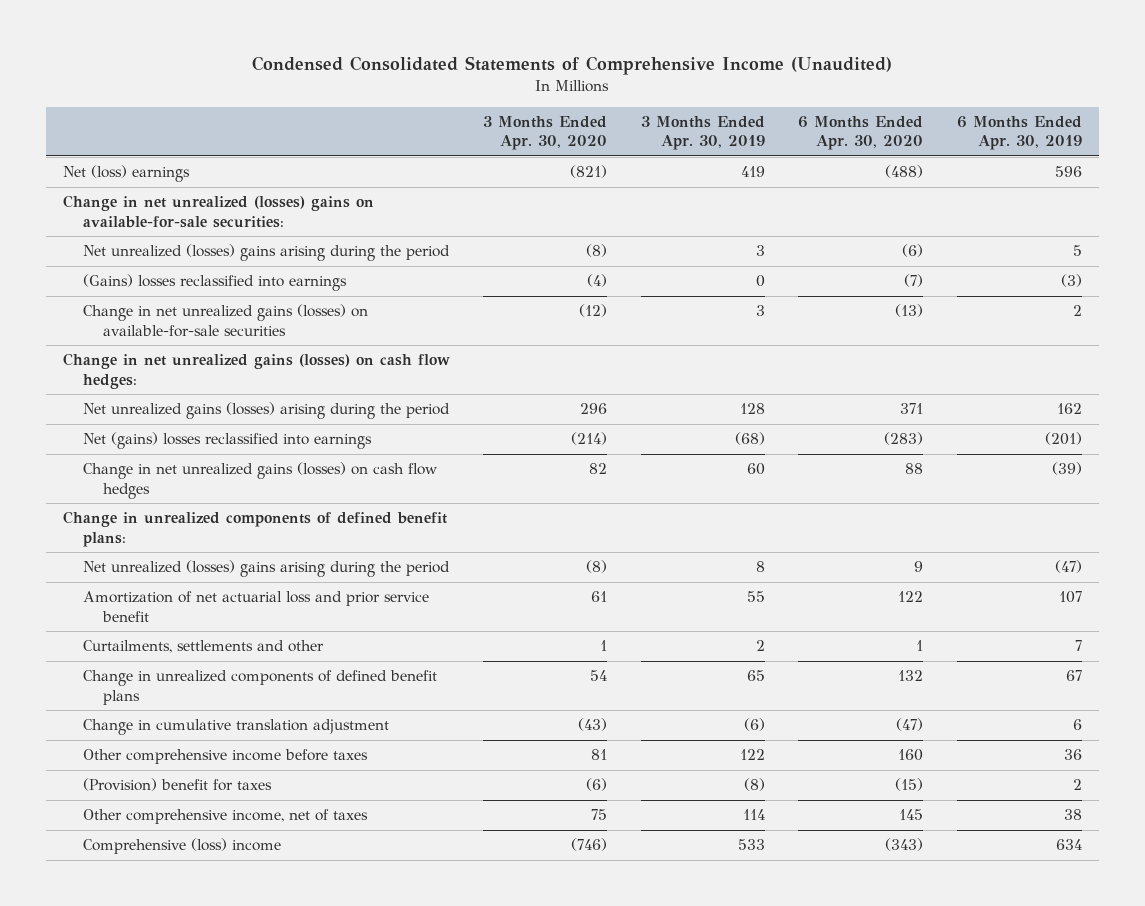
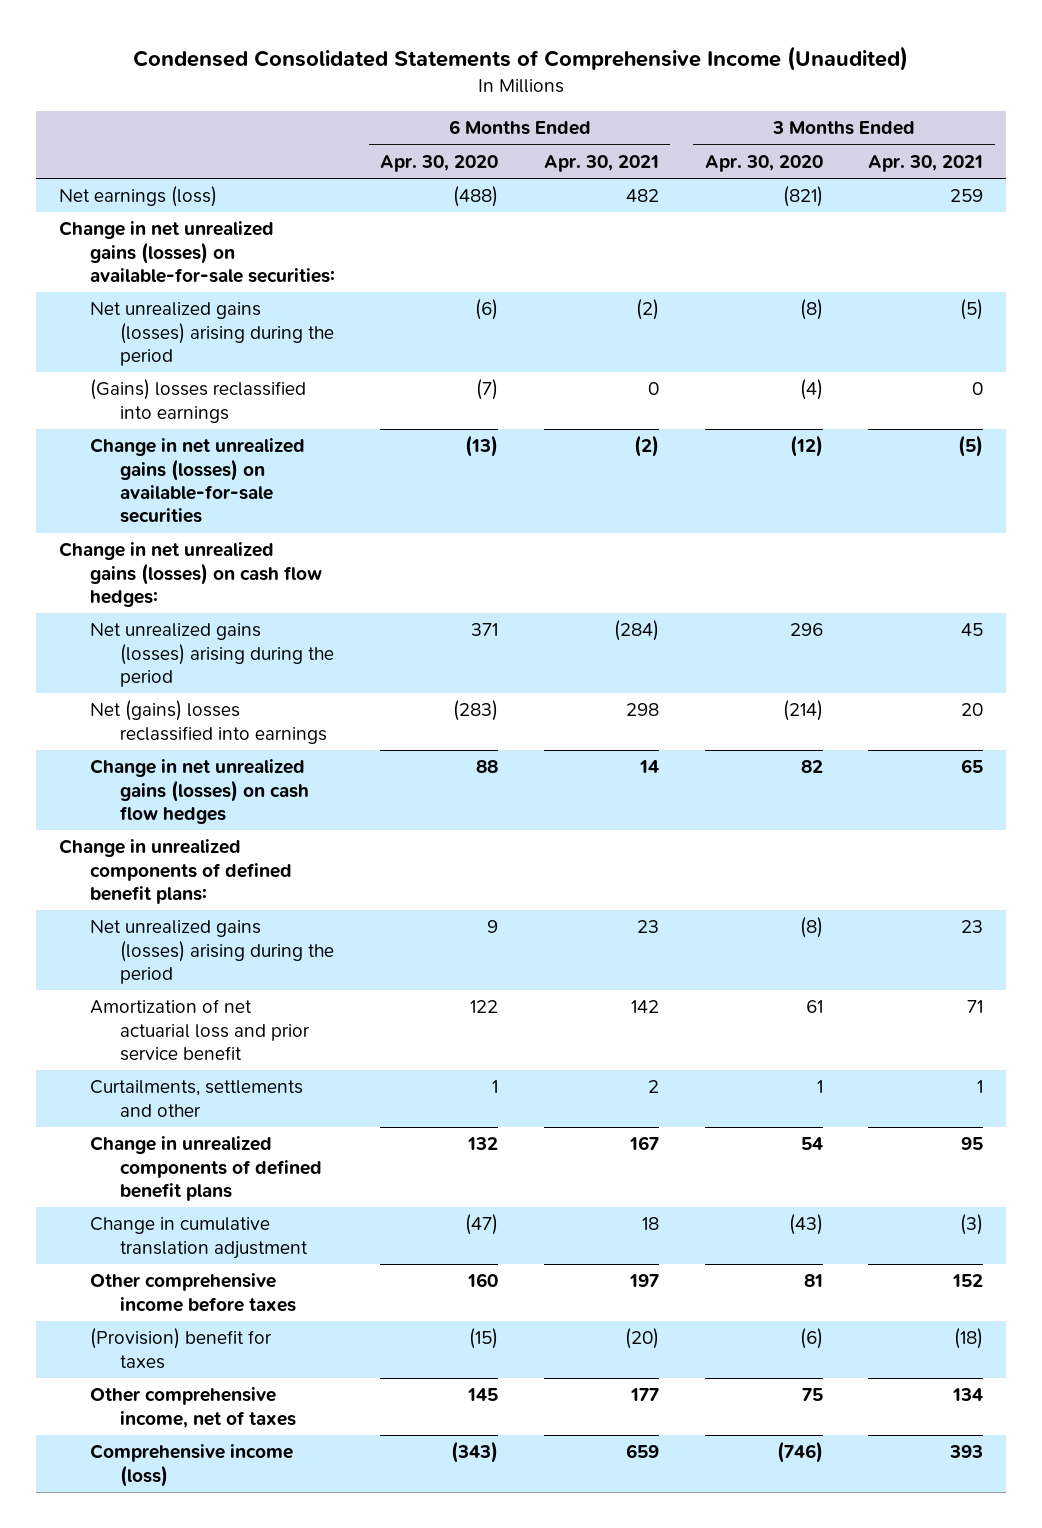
- | 3 Months Ended Apr. 30, 2020 | 3 Months Ended Apr. 30, 2019 | 6 Months Ended Apr. 30, 2020 | 6 Months Ended Apr. 30, 2019
+ | 6 Months Ended Apr. 30, 2020 | 6 Months Ended Apr. 30, 2021 | 3 Months Ended Apr. 30, 2020 | 3 Months Ended Apr. 30, 2021
- Net (loss) earnings | (821) | 419 | (488) | 596
- Change in net unrealized (losses) gains on available-for-sale securities:
- Net unrealized (losses) gains arising during the period | (8) | 3 | (6) | 5
+ Net earnings (loss) | (488) | 482 | (821) | 259
+ Change in net unrealized gains (losses) on available-for-sale securities:
+ Net unrealized gains (losses) arising during the period | (6) | (2) | (8) | (5)
- Net unrealized (losses) gains arising during the period | (8) | 8 | 9 | (47)
+ Net unrealized gains (losses) arising during the period | 9 | 23 | (8) | 23
- Comprehensive (loss) income | (746) | 533 | (343) | 634
+ Comprehensive income (loss) | (343) | 659 | (746) | 393

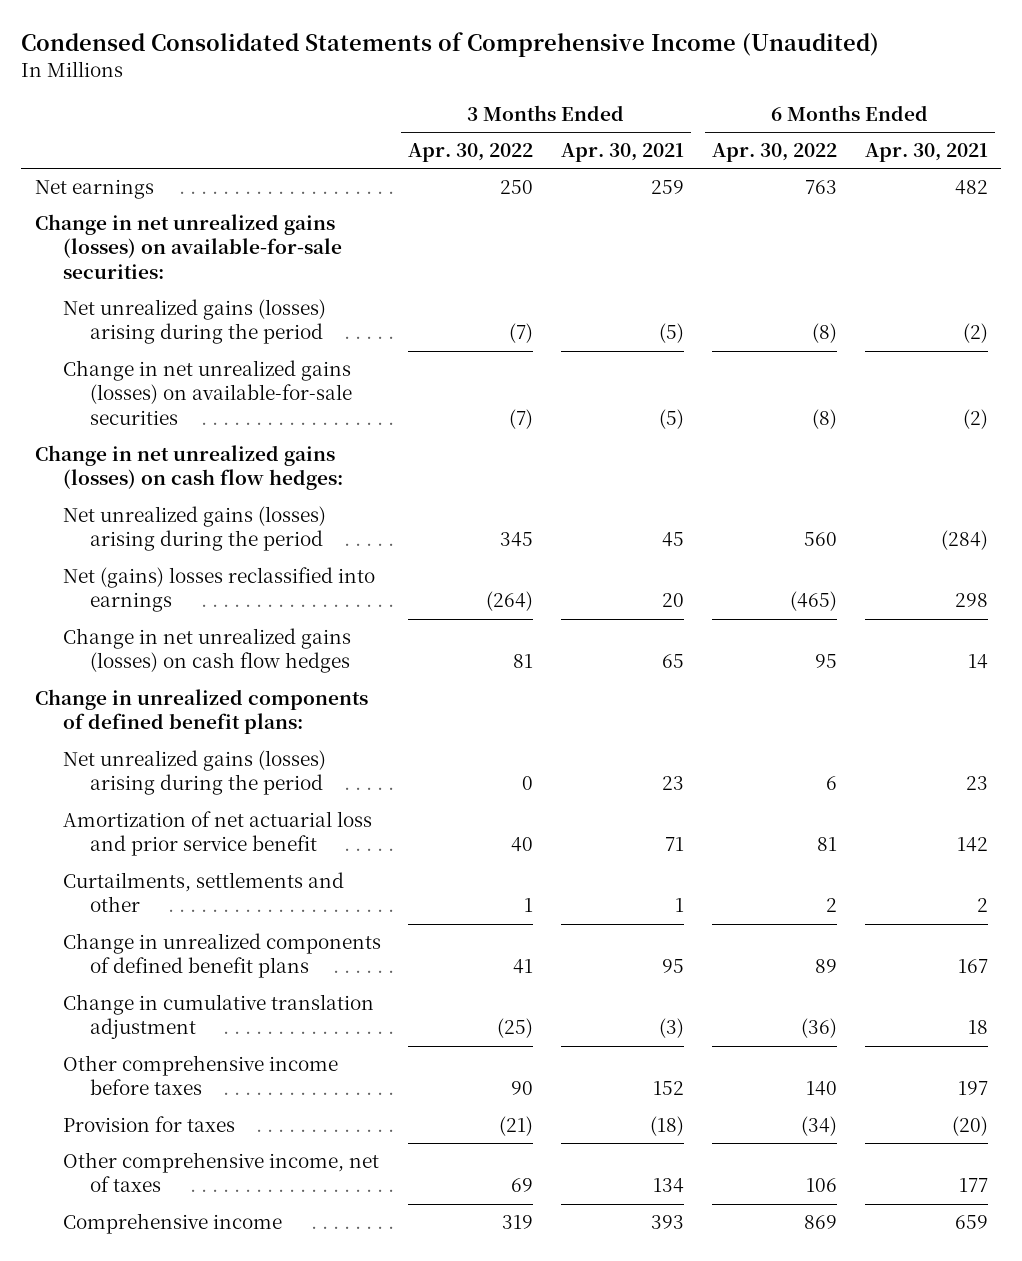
- | 6 Months Ended Apr. 30, 2020 | 6 Months Ended Apr. 30, 2021 | 3 Months Ended Apr. 30, 2020 | 3 Months Ended Apr. 30, 2021
+ | 3 Months Ended Apr. 30, 2022 | 3 Months Ended Apr. 30, 2021 | 6 Months Ended Apr. 30, 2022 | 6 Months Ended Apr. 30, 2021
- Net earnings (loss) | (488) | 482 | (821) | 259
+ Net earnings | 250 | 259 | 763 | 482
- (Gains) losses reclassified into earnings | (7) | 0 | (4) | 0
- (Provision) benefit for taxes | (15) | (20) | (6) | (18)
+ Provision for taxes | (21) | (18) | (34) | (20)
- Comprehensive income (loss) | (343) | 659 | (746) | 393
+ Comprehensive income | 319 | 393 | 869 | 659

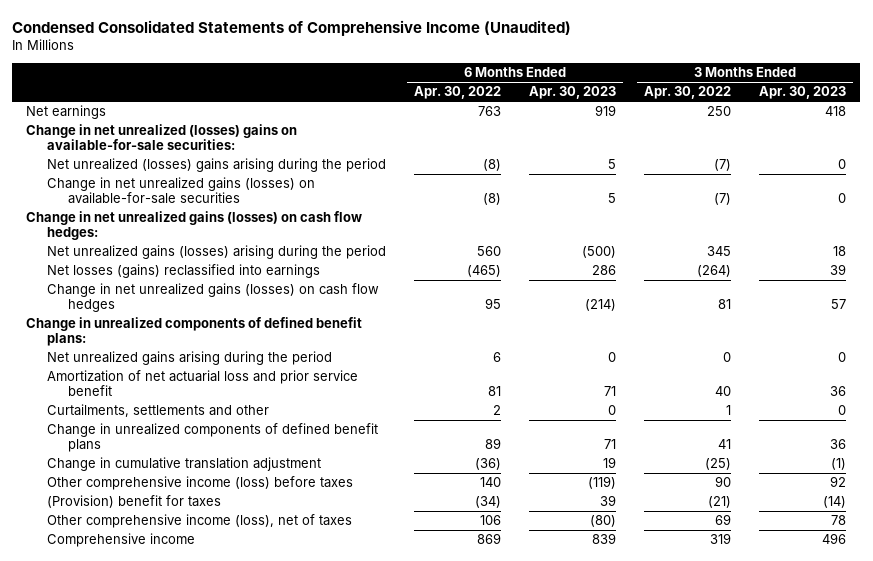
- | 3 Months Ended Apr. 30, 2022 | 3 Months Ended Apr. 30, 2021 | 6 Months Ended Apr. 30, 2022 | 6 Months Ended Apr. 30, 2021
+ | 6 Months Ended Apr. 30, 2022 | 6 Months Ended Apr. 30, 2023 | 3 Months Ended Apr. 30, 2022 | 3 Months Ended Apr. 30, 2023
- Change in net unrealized gains (losses) on available-for-sale securities:
- Net unrealized gains (losses) arising during the period | (7) | (5) | (8) | (2)
+ Change in net unrealized (losses) gains on available-for-sale securities:
+ Net unrealized (losses) gains arising during the period | (8) | 5 | (7) | 0
- Net (gains) losses reclassified into earnings | (264) | 20 | (465) | 298
+ Net losses (gains) reclassified into earnings | (465) | 286 | (264) | 39
- Net unrealized gains (losses) arising during the period | 0 | 23 | 6 | 23
+ Net unrealized gains arising during the period | 6 | 0 | 0 | 0
- Other comprehensive income before taxes | 90 | 152 | 140 | 197
- Provision for taxes | (21) | (18) | (34) | (20)
- Other comprehensive income, net of taxes | 69 | 134 | 106 | 177
+ Other comprehensive income (loss) before taxes | 140 | (119) | 90 | 92
+ (Provision) benefit for taxes | (34) | 39 | (21) | (14)
+ Other comprehensive income (loss), net of taxes | 106 | (80) | 69 | 78

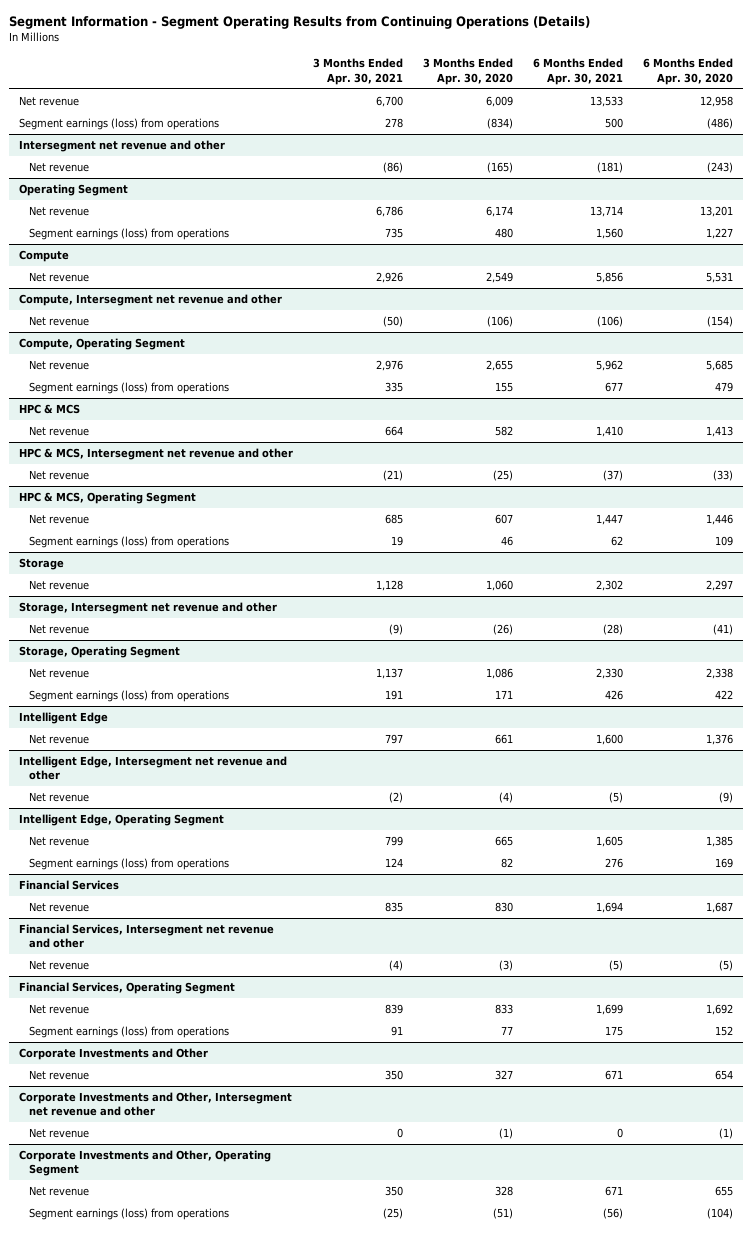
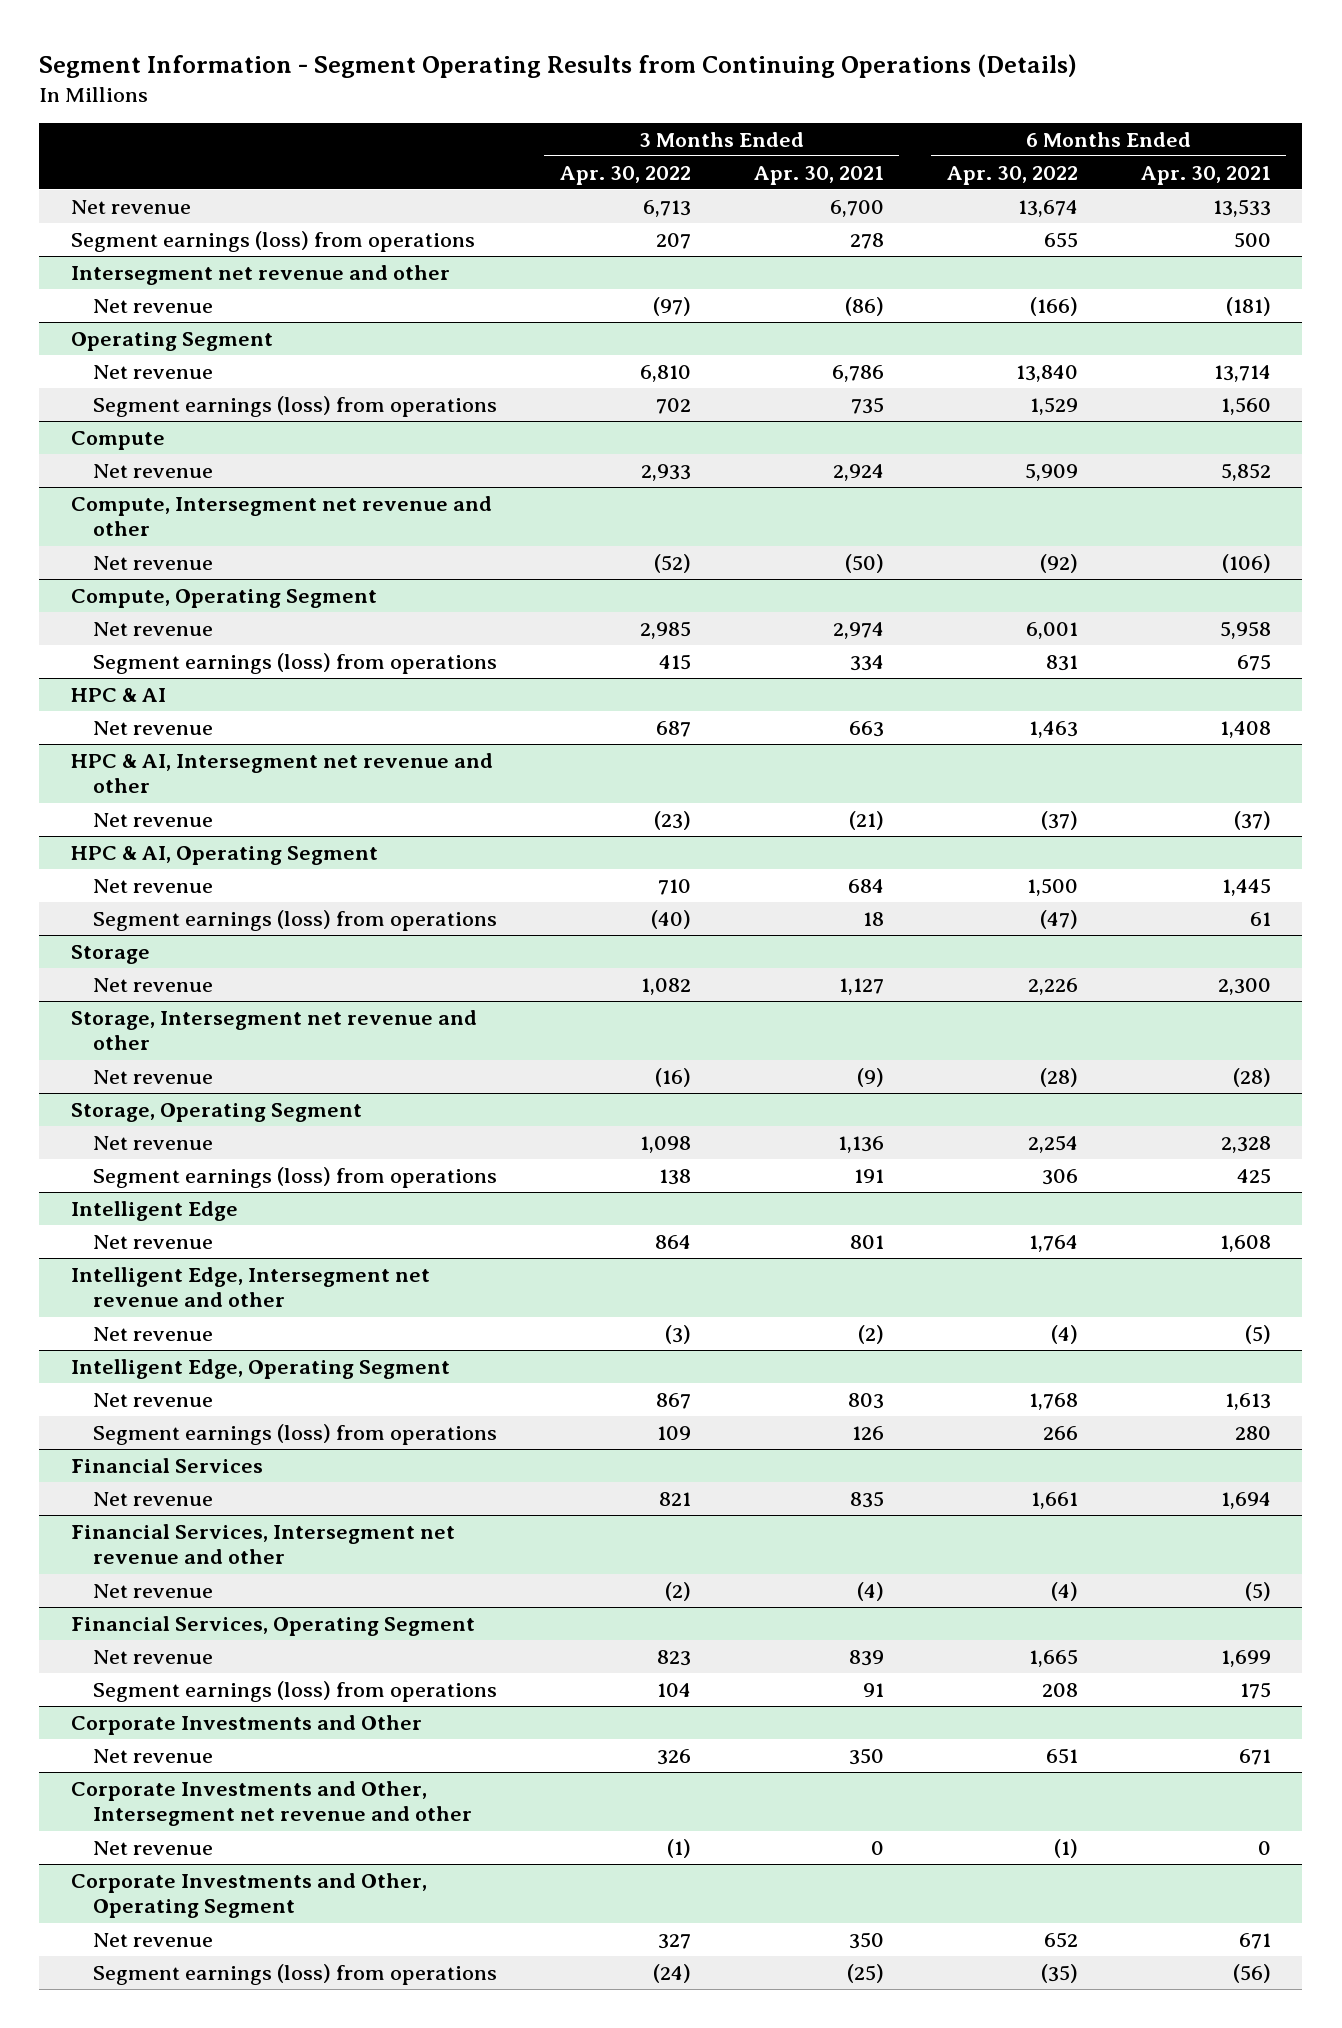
- | 3 Months Ended Apr. 30, 2021 | 3 Months Ended Apr. 30, 2020 | 6 Months Ended Apr. 30, 2021 | 6 Months Ended Apr. 30, 2020
+ | 3 Months Ended Apr. 30, 2022 | 3 Months Ended Apr. 30, 2021 | 6 Months Ended Apr. 30, 2022 | 6 Months Ended Apr. 30, 2021
@ Compute
- Net revenue | 2,926 | 2,549 | 5,856 | 5,531
+ Net revenue | 2,933 | 2,924 | 5,909 | 5,852
@ Compute, Operating Segment
- Net revenue | 2,976 | 2,655 | 5,962 | 5,685
- Segment earnings (loss) from operations | 335 | 155 | 677 | 479
- HPC & MCS
- Net revenue | 664 | 582 | 1,410 | 1,413
- HPC & MCS, Intersegment net revenue and other
@ Compute, Operating Segment
+ Net revenue | 2,985 | 2,974 | 6,001 | 5,958
+ Segment earnings (loss) from operations | 415 | 334 | 831 | 675
+ HPC & AI
+ Net revenue | 687 | 663 | 1,463 | 1,408
+ HPC & AI, Intersegment net revenue and other
- HPC & MCS, Operating Segment
- Net revenue | 685 | 607 | 1,447 | 1,446
- Segment earnings (loss) from operations | 19 | 46 | 62 | 109
+ HPC & AI, Operating Segment
+ Net revenue | 710 | 684 | 1,500 | 1,445
+ Segment earnings (loss) from operations | (40) | 18 | (47) | 61
@ Storage
- Net revenue | 1,128 | 1,060 | 2,302 | 2,297
+ Net revenue | 1,082 | 1,127 | 2,226 | 2,300
@ Storage, Operating Segment
- Net revenue | 1,137 | 1,086 | 2,330 | 2,338
- Segment earnings (loss) from operations | 191 | 171 | 426 | 422
+ Net revenue | 1,098 | 1,136 | 2,254 | 2,328
+ Segment earnings (loss) from operations | 138 | 191 | 306 | 425
@ Intelligent Edge
- Net revenue | 797 | 661 | 1,600 | 1,376
+ Net revenue | 864 | 801 | 1,764 | 1,608
@ Intelligent Edge, Operating Segment
- Net revenue | 799 | 665 | 1,605 | 1,385
- Segment earnings (loss) from operations | 124 | 82 | 276 | 169
+ Net revenue | 867 | 803 | 1,768 | 1,613
+ Segment earnings (loss) from operations | 109 | 126 | 266 | 280

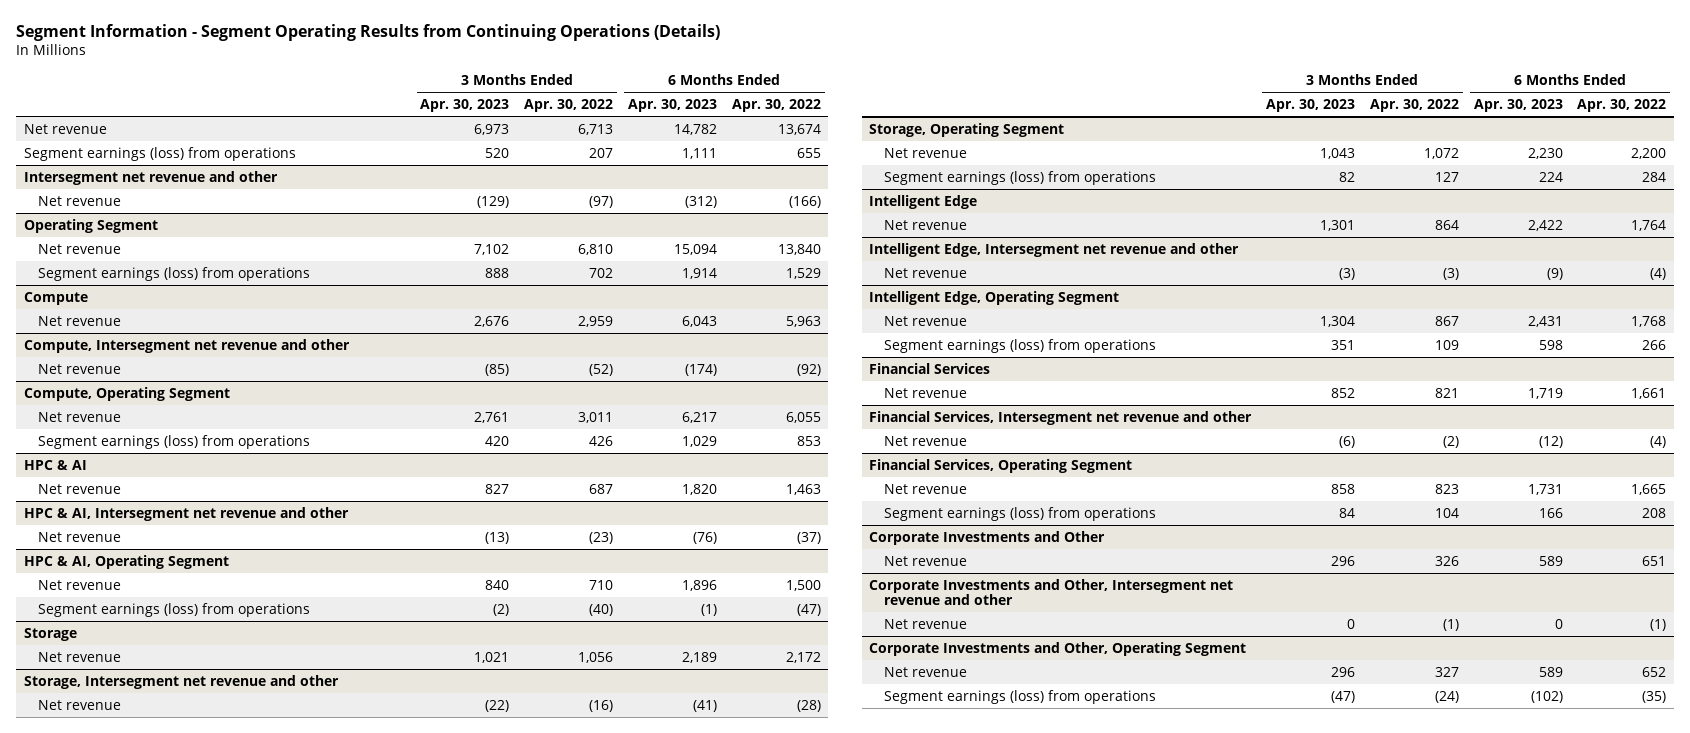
- | 3 Months Ended Apr. 30, 2022 | 3 Months Ended Apr. 30, 2021 | 6 Months Ended Apr. 30, 2022 | 6 Months Ended Apr. 30, 2021
+ | 3 Months Ended Apr. 30, 2023 | 3 Months Ended Apr. 30, 2022 | 6 Months Ended Apr. 30, 2023 | 6 Months Ended Apr. 30, 2022
@ Compute
- Net revenue | 2,933 | 2,924 | 5,909 | 5,852
+ Net revenue | 2,676 | 2,959 | 6,043 | 5,963
@ Compute, Operating Segment
- Net revenue | 2,985 | 2,974 | 6,001 | 5,958
- Segment earnings (loss) from operations | 415 | 334 | 831 | 675
+ Net revenue | 2,761 | 3,011 | 6,217 | 6,055
+ Segment earnings (loss) from operations | 420 | 426 | 1,029 | 853
@ Storage
- Net revenue | 1,082 | 1,127 | 2,226 | 2,300
+ Net revenue | 1,021 | 1,056 | 2,189 | 2,172
@ Storage, Operating Segment
- Net revenue | 1,098 | 1,136 | 2,254 | 2,328
- Segment earnings (loss) from operations | 138 | 191 | 306 | 425
+ Net revenue | 1,043 | 1,072 | 2,230 | 2,200
+ Segment earnings (loss) from operations | 82 | 127 | 224 | 284

